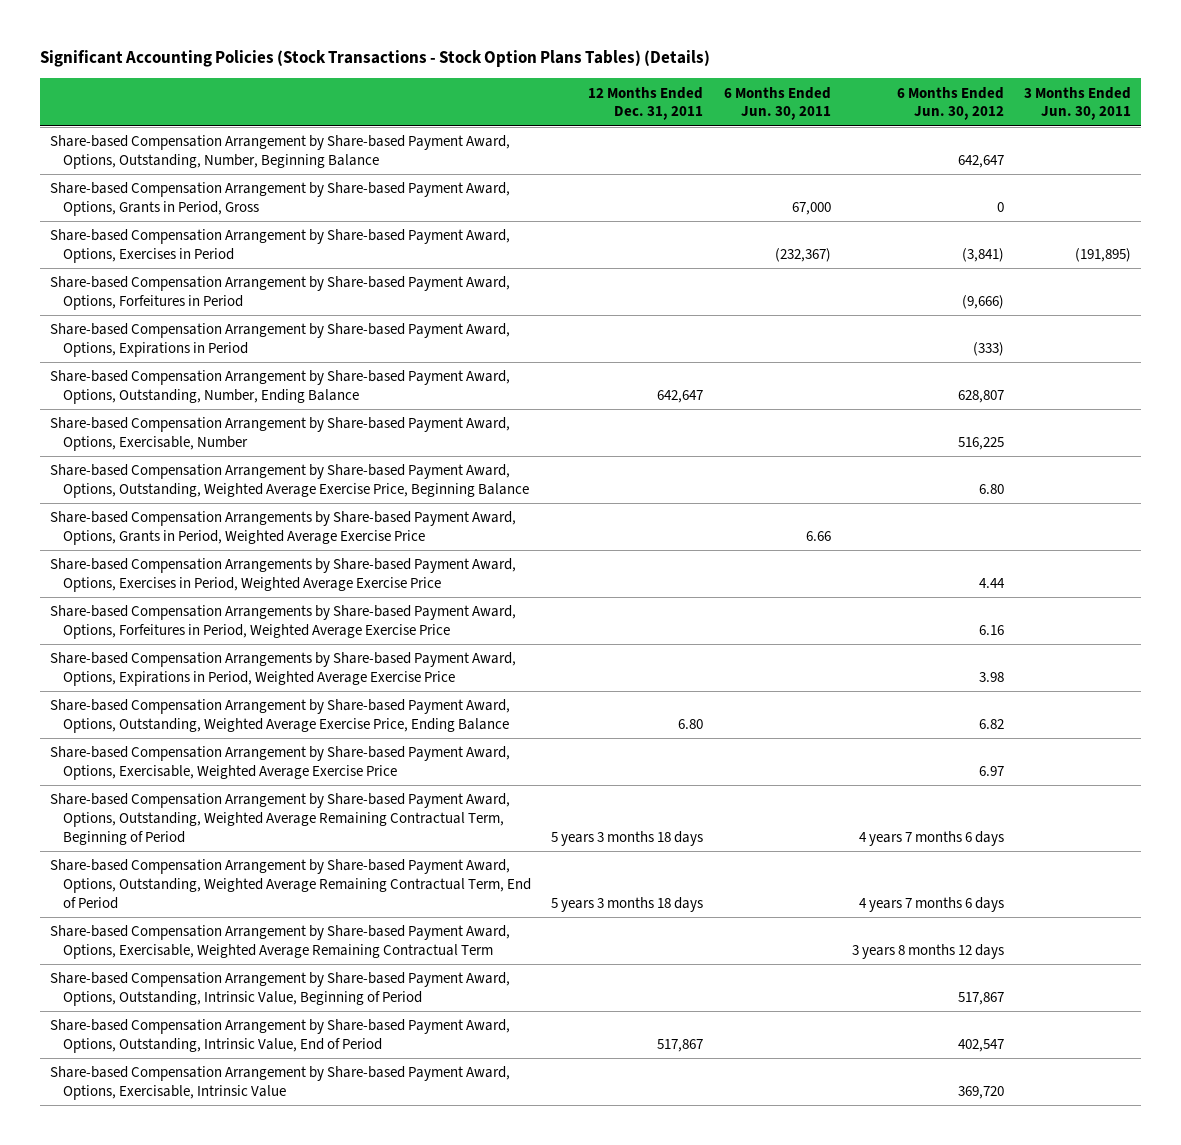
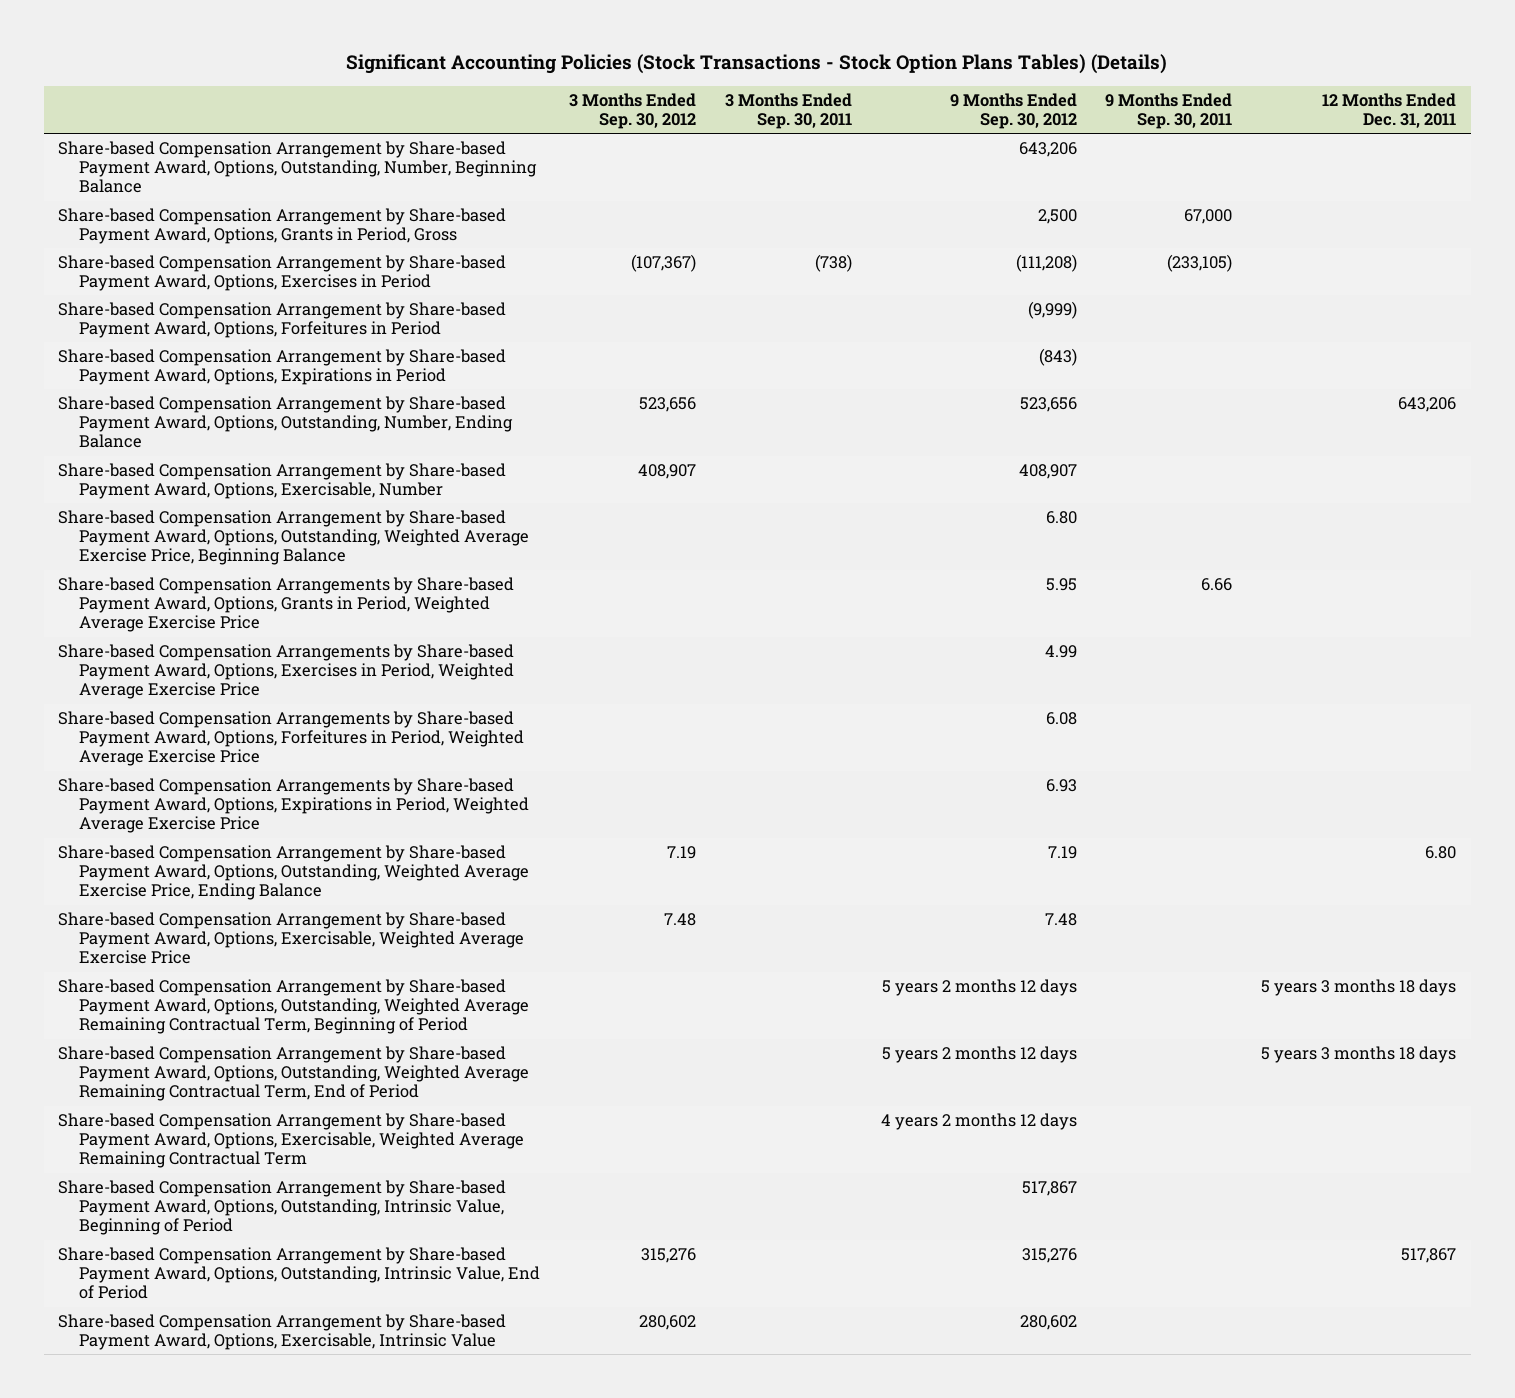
- | 12 Months Ended Dec. 31, 2011 | 6 Months Ended Jun. 30, 2011 | 6 Months Ended Jun. 30, 2012 | 3 Months Ended Jun. 30, 2011
+ | 3 Months Ended Sep. 30, 2012 | 3 Months Ended Sep. 30, 2011 | 9 Months Ended Sep. 30, 2012 | 9 Months Ended Sep. 30, 2011 | 12 Months Ended Dec. 31, 2011
- Share-based Compensation Arrangement by Share-based Payment Award, Options, Outstanding, Number, Ending Balance | 642,647 | | 628,807 |
+ Share-based Compensation Arrangement by Share-based Payment Award, Options, Outstanding, Number, Ending Balance | 523,656 | | 523,656 | | 643,206

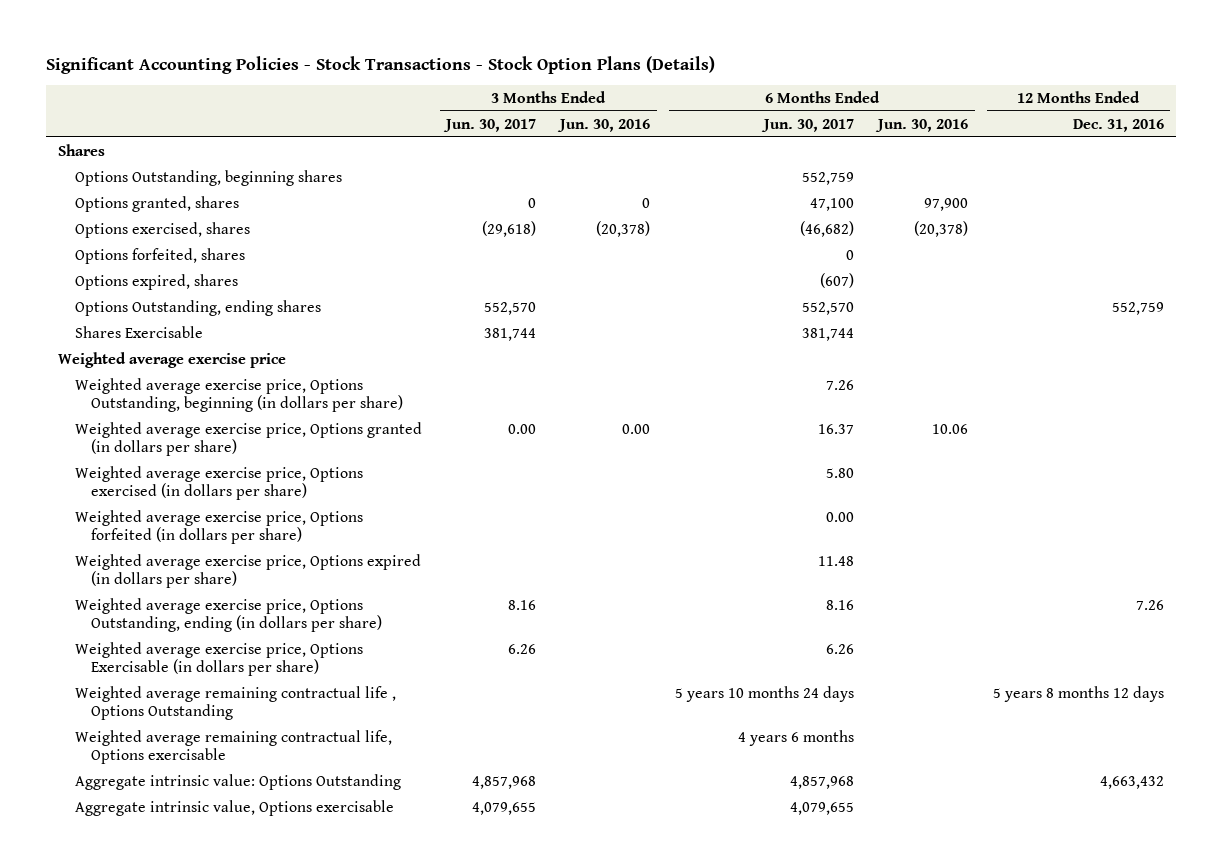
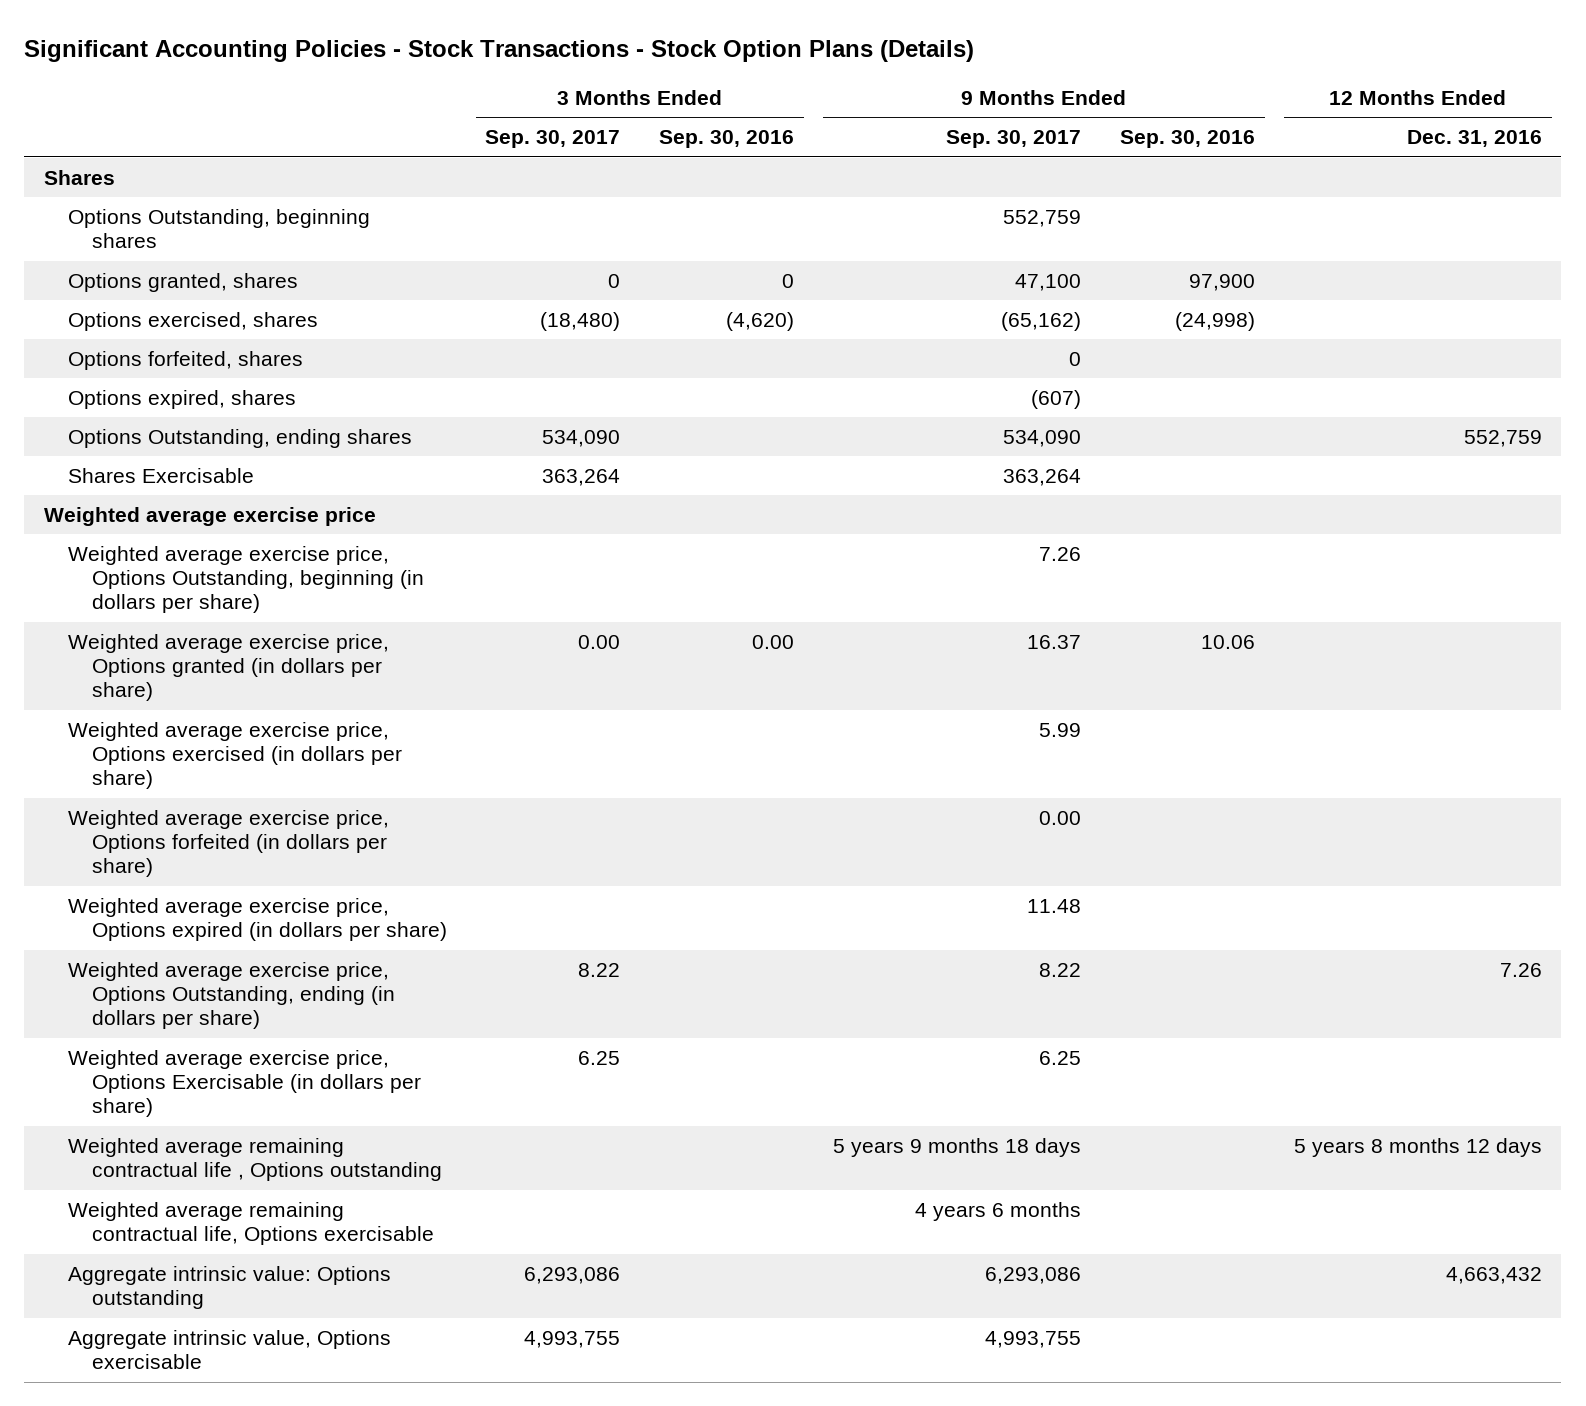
- | 3 Months Ended Jun. 30, 2017 | 3 Months Ended Jun. 30, 2016 | 6 Months Ended Jun. 30, 2017 | 6 Months Ended Jun. 30, 2016 | 12 Months Ended Dec. 31, 2016
+ | 3 Months Ended Sep. 30, 2017 | 3 Months Ended Sep. 30, 2016 | 9 Months Ended Sep. 30, 2017 | 9 Months Ended Sep. 30, 2016 | 12 Months Ended Dec. 31, 2016
- Weighted average remaining contractual life , Options Outstanding | | | 5 years 10 months 24 days | | 5 years 8 months 12 days
+ Weighted average remaining contractual life , Options outstanding | | | 5 years 9 months 18 days | | 5 years 8 months 12 days
- Aggregate intrinsic value: Options Outstanding | 4,857,968 | | 4,857,968 | | 4,663,432
+ Aggregate intrinsic value: Options outstanding | 6,293,086 | | 6,293,086 | | 4,663,432

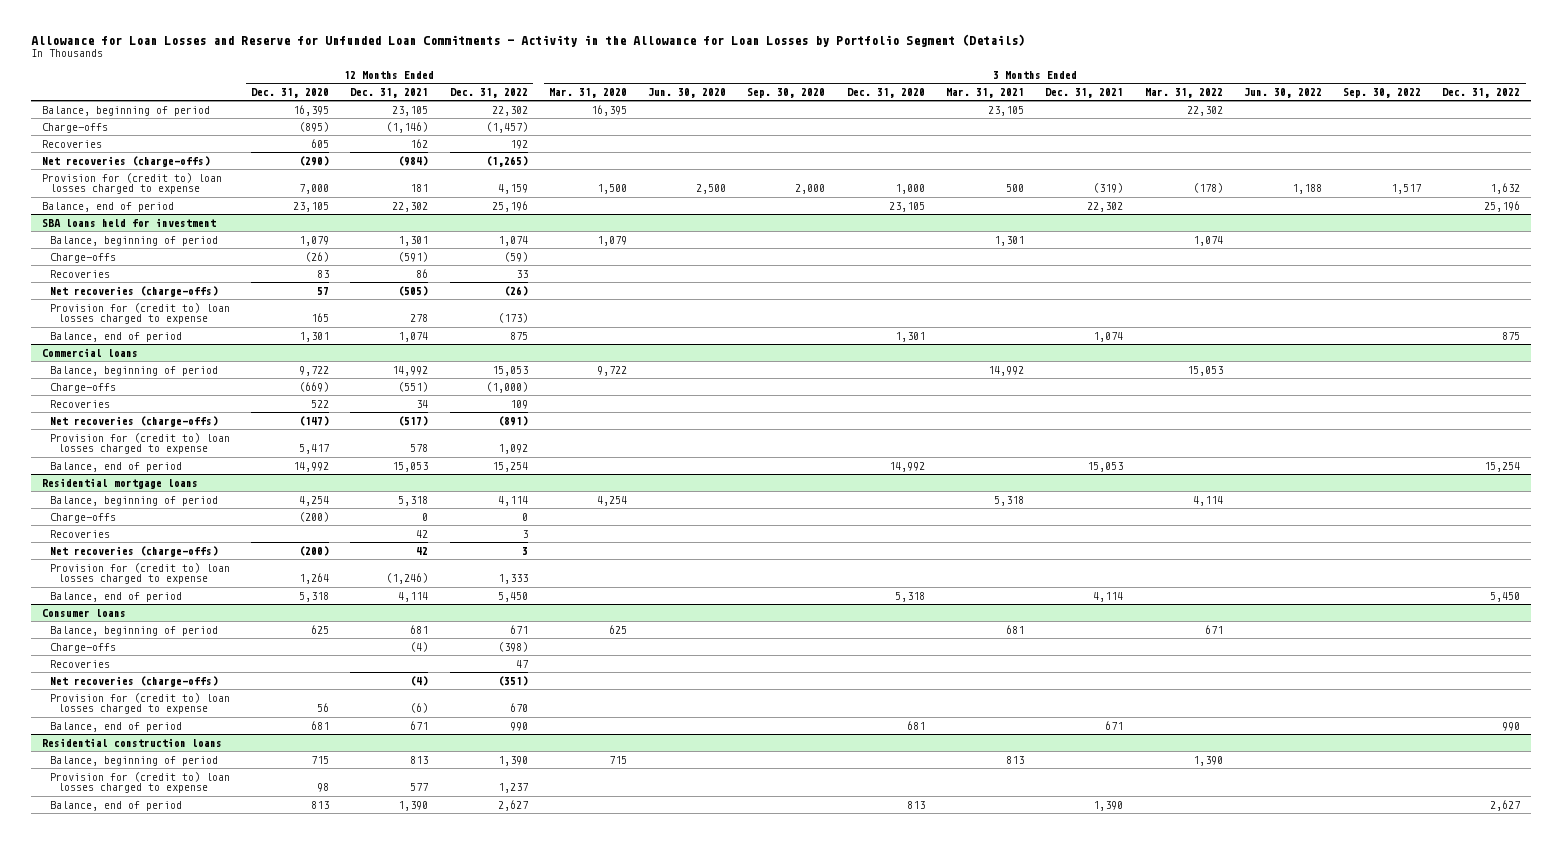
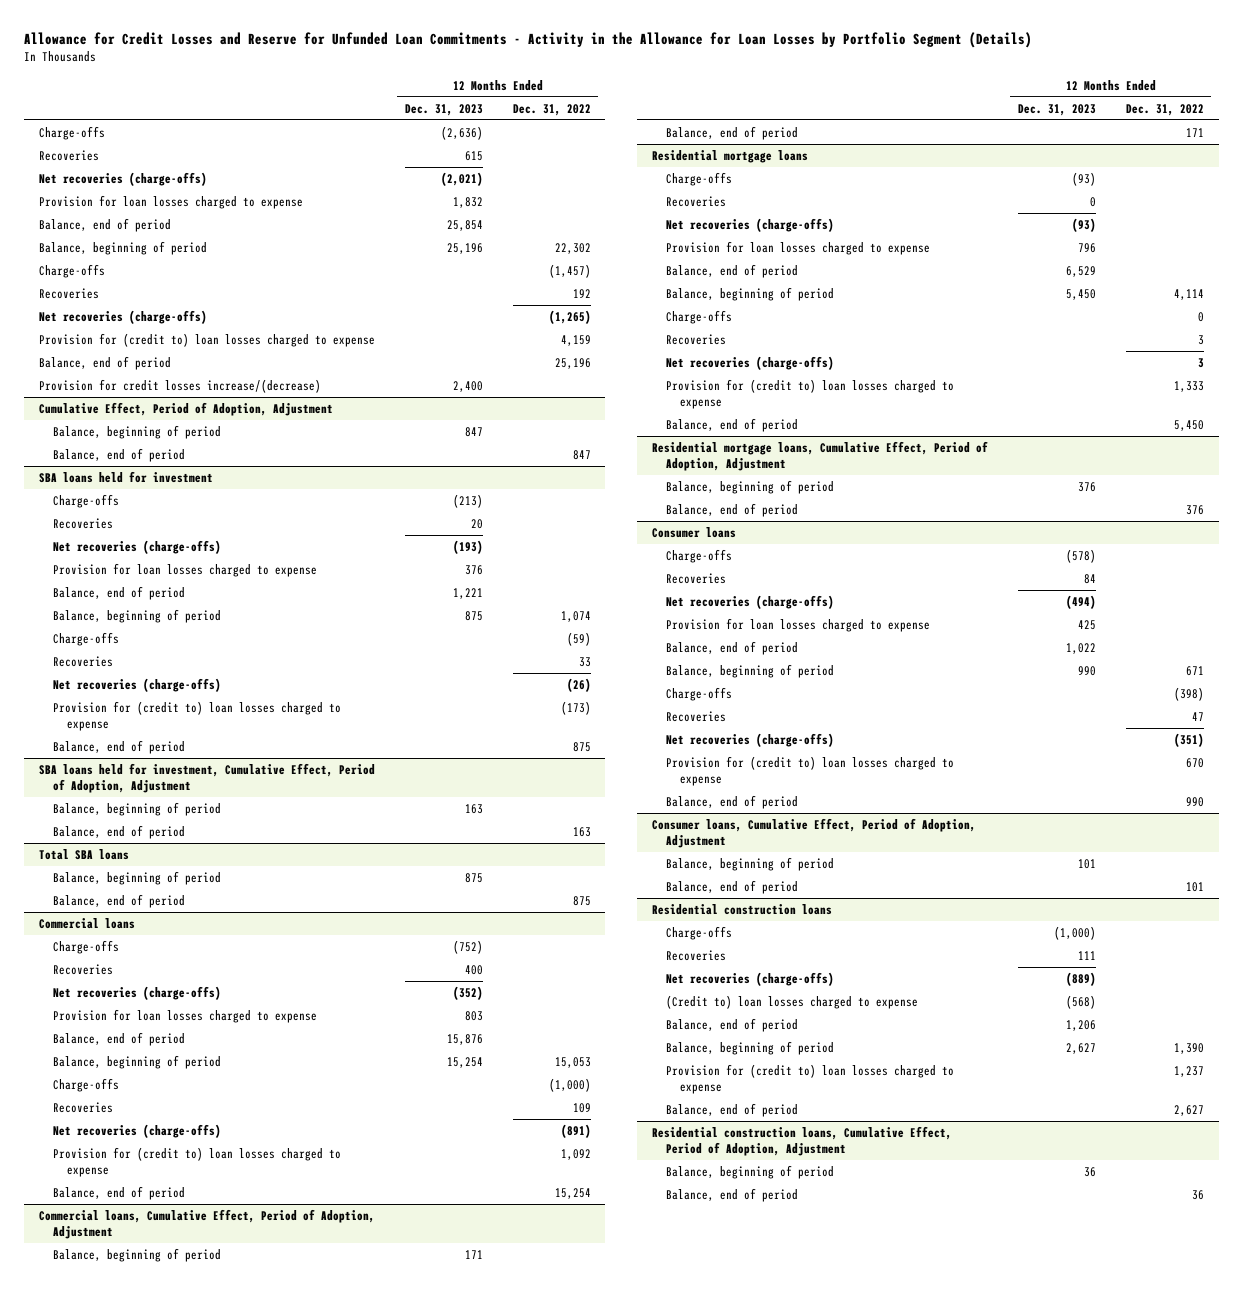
- Allowance for Loan Losses and Reserve for Unfunded Loan Commitments - Activity in the Allowance for Loan Losses by Portfolio Segment (Details)
+ Allowance for Credit Losses and Reserve for Unfunded Loan Commitments - Activity in the Allowance for Loan Losses by Portfolio Segment (Details)
- | 12 Months Ended Dec. 31, 2020 | 12 Months Ended Dec. 31, 2021 | 12 Months Ended Dec. 31, 2022 | 3 Months Ended Mar. 31, 2020 | 3 Months Ended Jun. 30, 2020 | 3 Months Ended Sep. 30, 2020 | 3 Months Ended Dec. 31, 2020 | 3 Months Ended Mar. 31, 2021 | 3 Months Ended Dec. 31, 2021 | 3 Months Ended Mar. 31, 2022 | 3 Months Ended Jun. 30, 2022 | 3 Months Ended Sep. 30, 2022 | 3 Months Ended Dec. 31, 2022
+ | 12 Months Ended Dec. 31, 2023 | 12 Months Ended Dec. 31, 2022
+ Charge-offs | (2,636) |
+ Recoveries | 615 |
+ Net recoveries (charge-offs) | (2,021) |
+ Provision for loan losses charged to expense | 1,832 |
+ Balance, end of period | 25,854 |
+ Provision for credit losses increase/(decrease) | 2,400 |
+ Cumulative Effect, Period of Adoption, Adjustment
+ Balance, beginning of period | 847 |
+ Balance, end of period | | 847
@ SBA loans held for investment
+ Charge-offs | (213) |
+ Recoveries | 20 |
+ Net recoveries (charge-offs) | (193) |
+ Provision for loan losses charged to expense | 376 |
+ Balance, end of period | 1,221 |
+ SBA loans held for investment, Cumulative Effect, Period of Adoption, Adjustment
+ Balance, beginning of period | 163 |
+ Balance, end of period | | 163
+ Total SBA loans
+ Balance, beginning of period | 875 |
+ Balance, end of period | | 875
@ Commercial loans
+ Charge-offs | (752) |
+ Recoveries | 400 |
+ Net recoveries (charge-offs) | (352) |
+ Provision for loan losses charged to expense | 803 |
+ Balance, end of period | 15,876 |
+ Commercial loans, Cumulative Effect, Period of Adoption, Adjustment
+ Balance, beginning of period | 171 |
+ Balance, end of period | | 171
@ Residential mortgage loans
+ Charge-offs | (93) |
+ Recoveries | 0 |
+ Net recoveries (charge-offs) | (93) |
+ Provision for loan losses charged to expense | 796 |
+ Balance, end of period | 6,529 |
+ Residential mortgage loans, Cumulative Effect, Period of Adoption, Adjustment
+ Balance, beginning of period | 376 |
+ Balance, end of period | | 376
@ Consumer loans
+ Charge-offs | (578) |
+ Recoveries | 84 |
+ Net recoveries (charge-offs) | (494) |
+ Provision for loan losses charged to expense | 425 |
+ Balance, end of period | 1,022 |
+ Consumer loans, Cumulative Effect, Period of Adoption, Adjustment
+ Balance, beginning of period | 101 |
+ Balance, end of period | | 101
@ Residential construction loans
+ Charge-offs | (1,000) |
+ Recoveries | 111 |
+ Net recoveries (charge-offs) | (889) |
+ (Credit to) loan losses charged to expense | (568) |
+ Balance, end of period | 1,206 |
+ Residential construction loans, Cumulative Effect, Period of Adoption, Adjustment
+ Balance, beginning of period | 36 |
+ Balance, end of period | | 36

